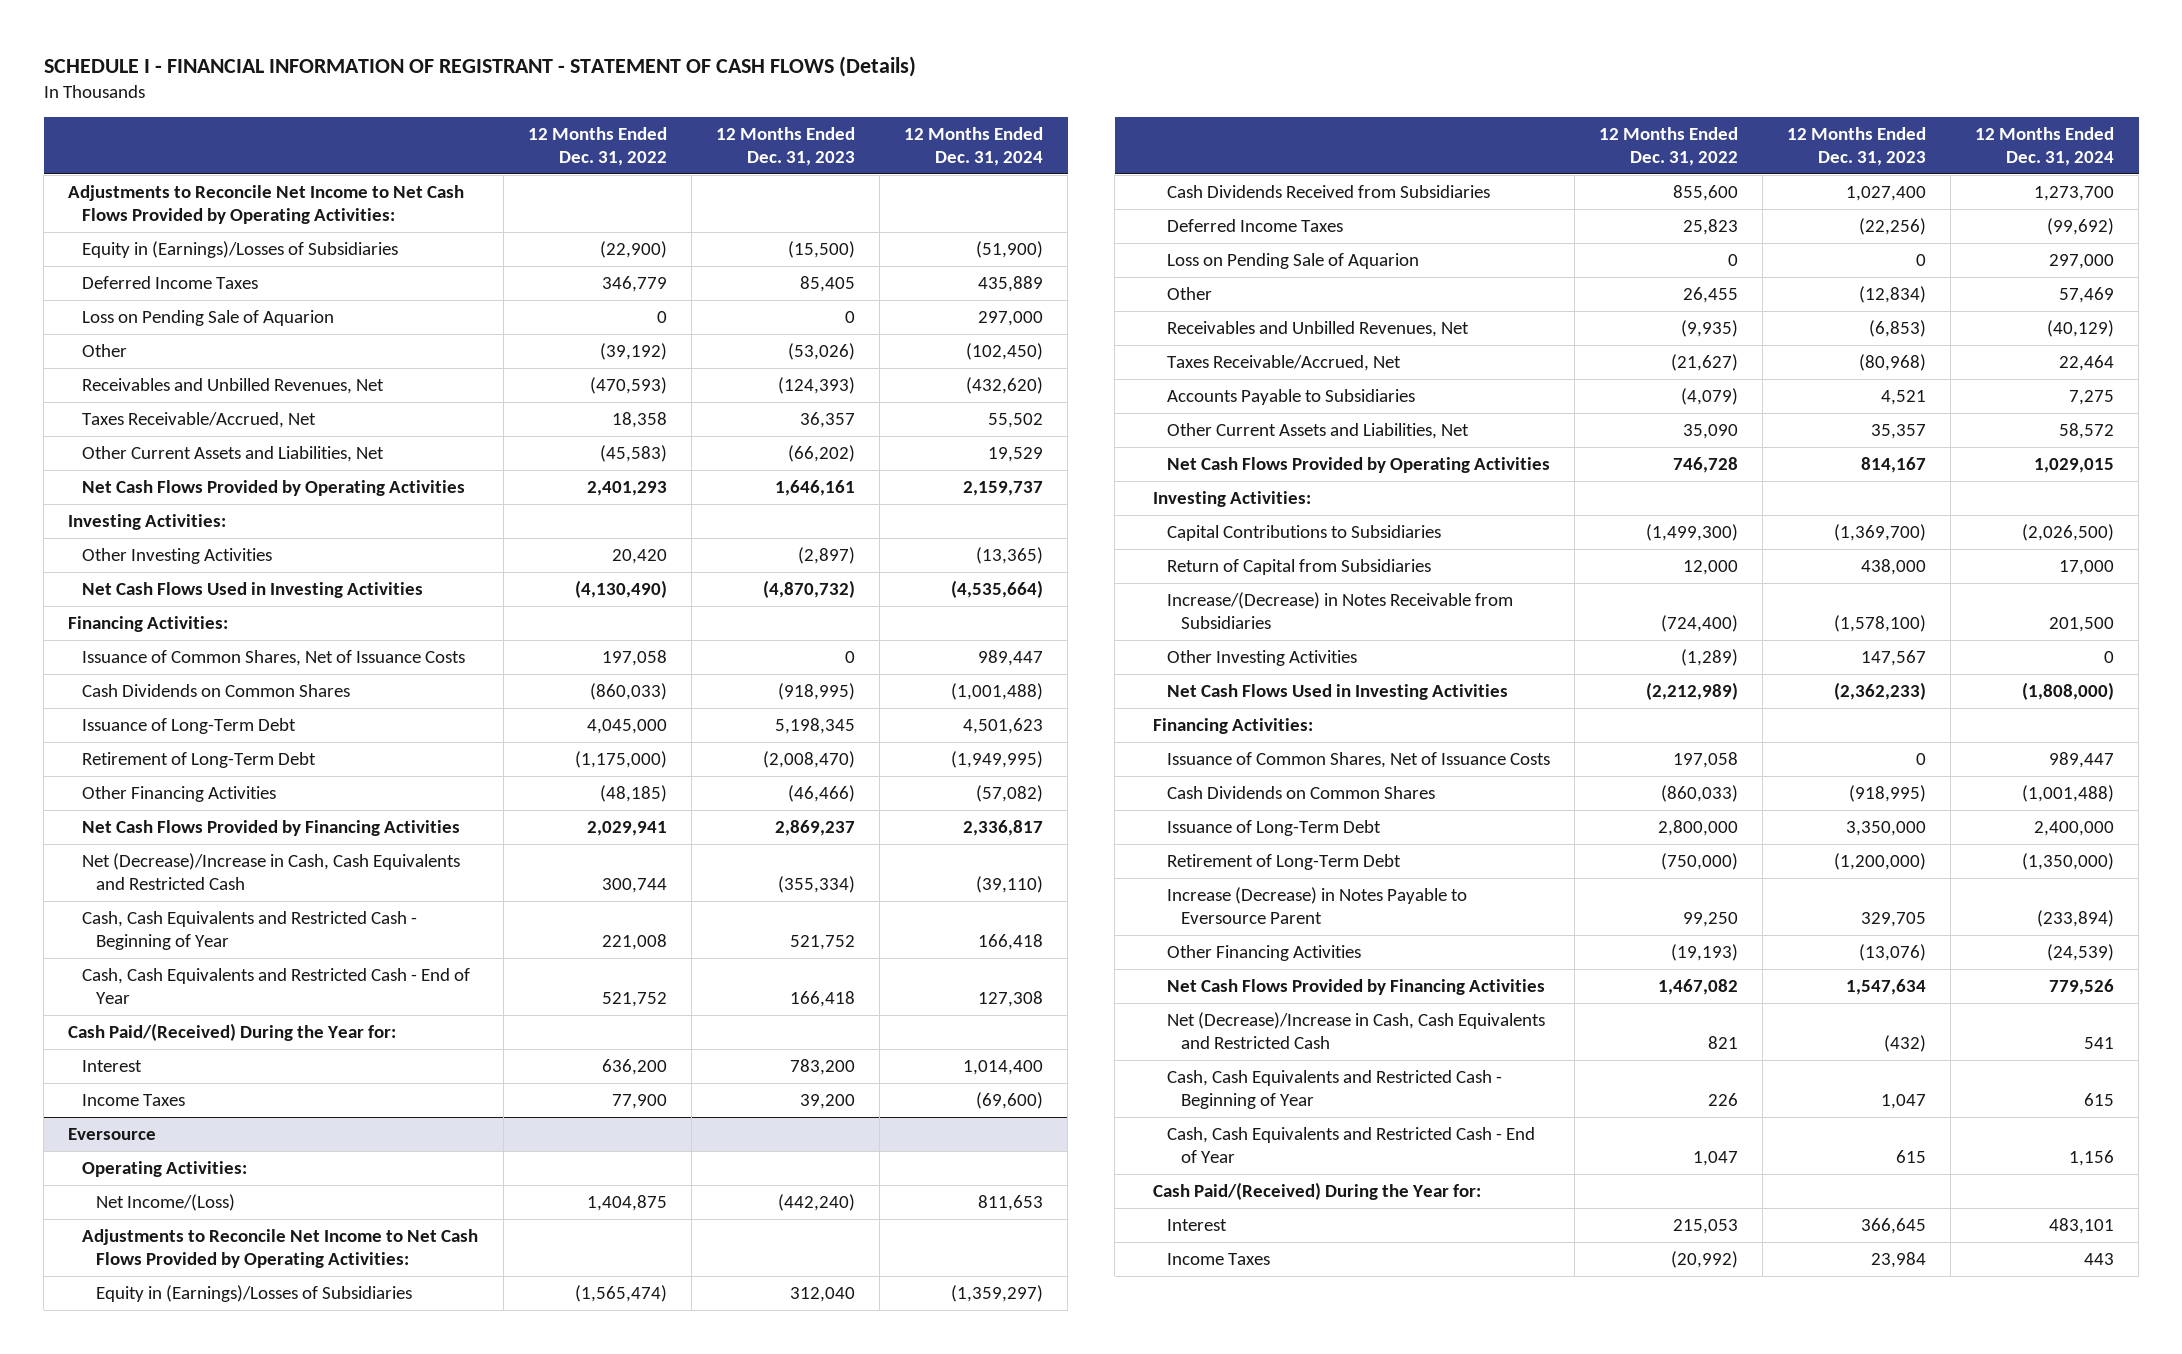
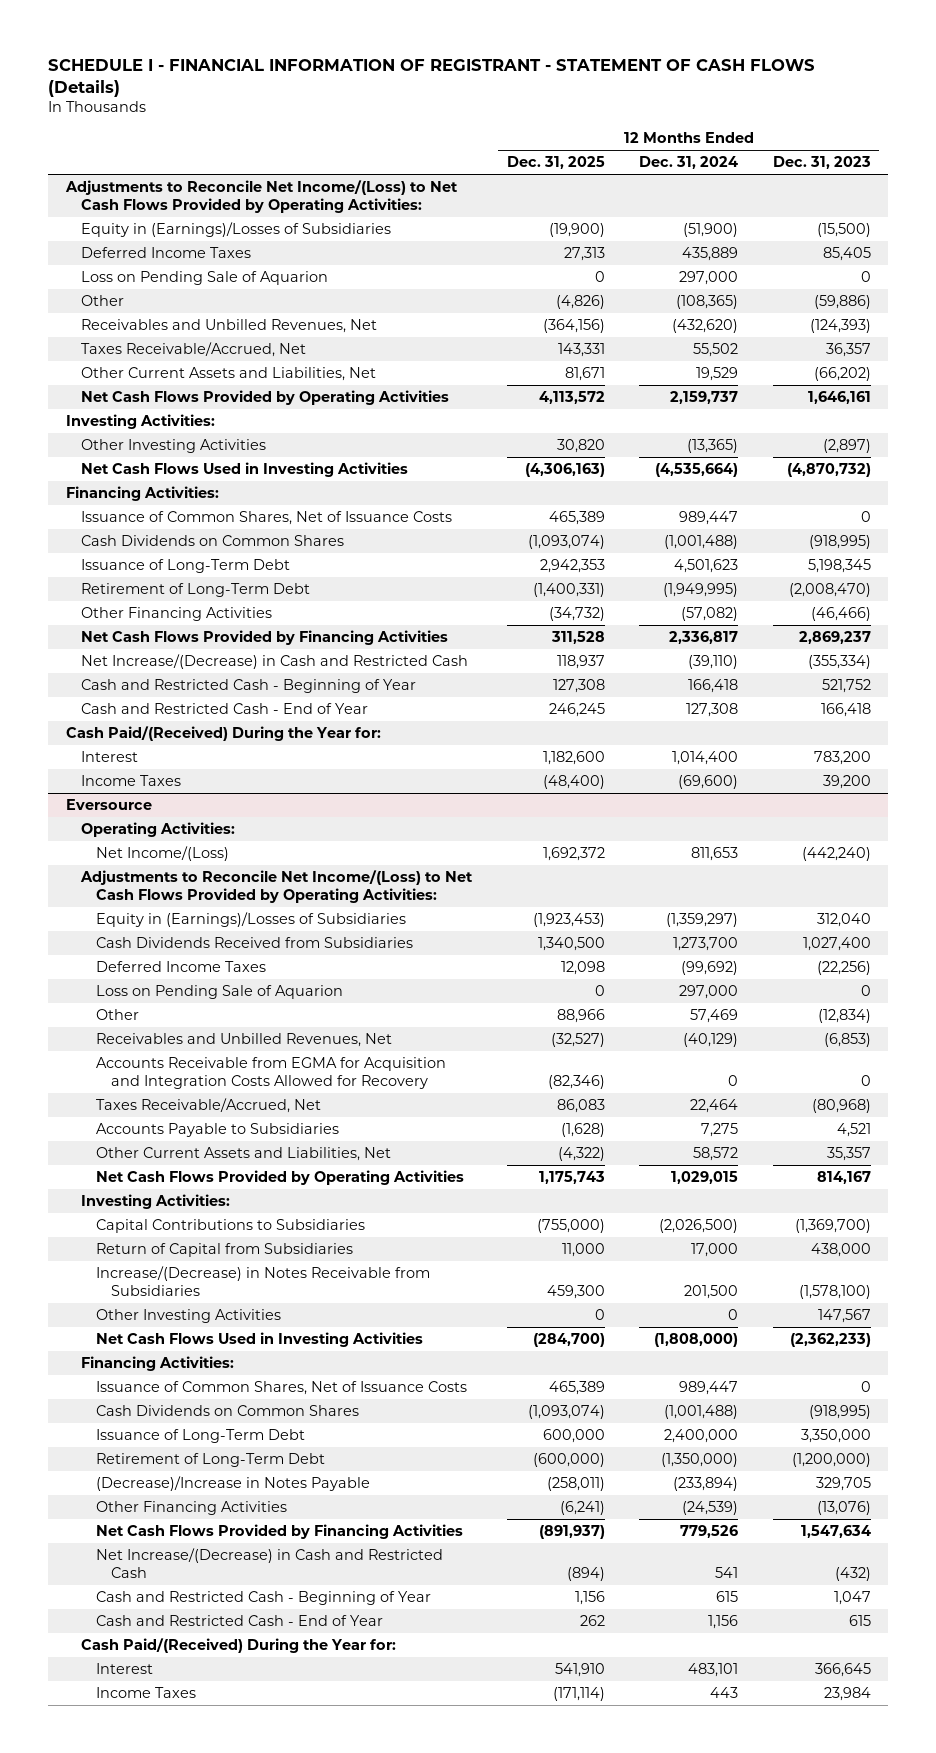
- | 12 Months Ended Dec. 31, 2022 | 12 Months Ended Dec. 31, 2023 | 12 Months Ended Dec. 31, 2024
+ | 12 Months Ended Dec. 31, 2025 | 12 Months Ended Dec. 31, 2024 | 12 Months Ended Dec. 31, 2023
- Adjustments to Reconcile Net Income to Net Cash Flows Provided by Operating Activities:
+ Adjustments to Reconcile Net Income/(Loss) to Net Cash Flows Provided by Operating Activities:
- Other | (39,192) | (53,026) | (102,450)
+ Other | (4,826) | (108,365) | (59,886)
- Net (Decrease)/Increase in Cash, Cash Equivalents and Restricted Cash | 300,744 | (355,334) | (39,110)
- Cash, Cash Equivalents and Restricted Cash - Beginning of Year | 221,008 | 521,752 | 166,418
- Cash, Cash Equivalents and Restricted Cash - End of Year | 521,752 | 166,418 | 127,308
+ Net Increase/(Decrease) in Cash and Restricted Cash | 118,937 | (39,110) | (355,334)
+ Cash and Restricted Cash - Beginning of Year | 127,308 | 166,418 | 521,752
+ Cash and Restricted Cash - End of Year | 246,245 | 127,308 | 166,418
@ Eversource
- Adjustments to Reconcile Net Income to Net Cash Flows Provided by Operating Activities:
+ Adjustments to Reconcile Net Income/(Loss) to Net Cash Flows Provided by Operating Activities:
+ Accounts Receivable from EGMA for Acquisition and Integration Costs Allowed for Recovery | (82,346) | 0 | 0
- Increase (Decrease) in Notes Payable to Eversource Parent | 99,250 | 329,705 | (233,894)
+ (Decrease)/Increase in Notes Payable | (258,011) | (233,894) | 329,705
- Net (Decrease)/Increase in Cash, Cash Equivalents and Restricted Cash | 821 | (432) | 541
- Cash, Cash Equivalents and Restricted Cash - Beginning of Year | 226 | 1,047 | 615
- Cash, Cash Equivalents and Restricted Cash - End of Year | 1,047 | 615 | 1,156
+ Net Increase/(Decrease) in Cash and Restricted Cash | (894) | 541 | (432)
+ Cash and Restricted Cash - Beginning of Year | 1,156 | 615 | 1,047
+ Cash and Restricted Cash - End of Year | 262 | 1,156 | 615

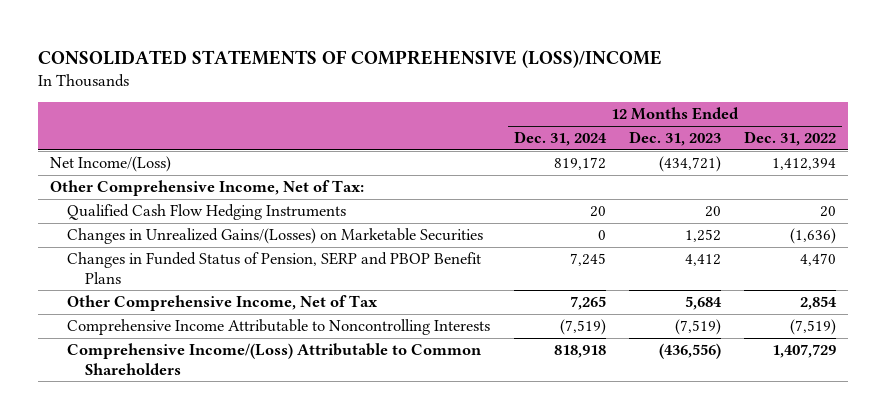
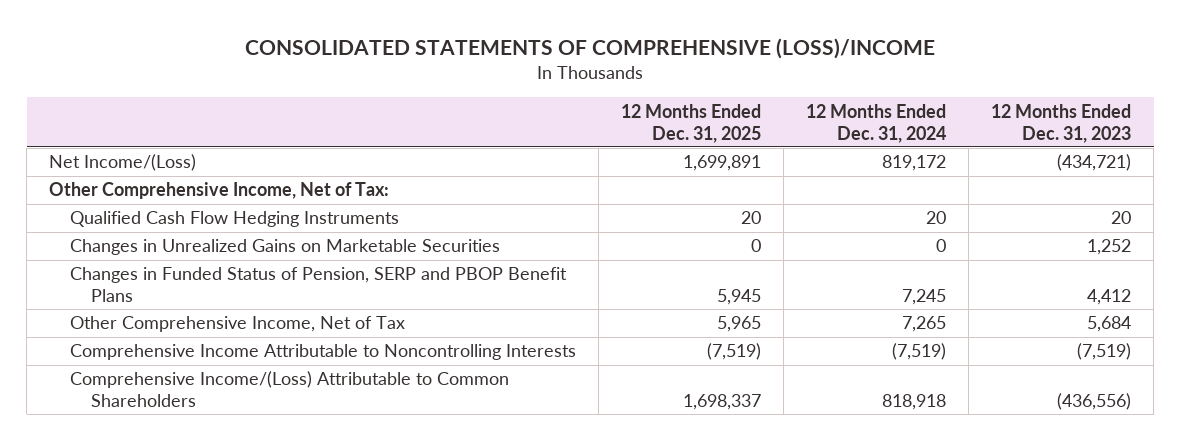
- | 12 Months Ended Dec. 31, 2024 | 12 Months Ended Dec. 31, 2023 | 12 Months Ended Dec. 31, 2022
+ | 12 Months Ended Dec. 31, 2025 | 12 Months Ended Dec. 31, 2024 | 12 Months Ended Dec. 31, 2023
- Changes in Unrealized Gains/(Losses) on Marketable Securities | 0 | 1,252 | (1,636)
+ Changes in Unrealized Gains on Marketable Securities | 0 | 0 | 1,252

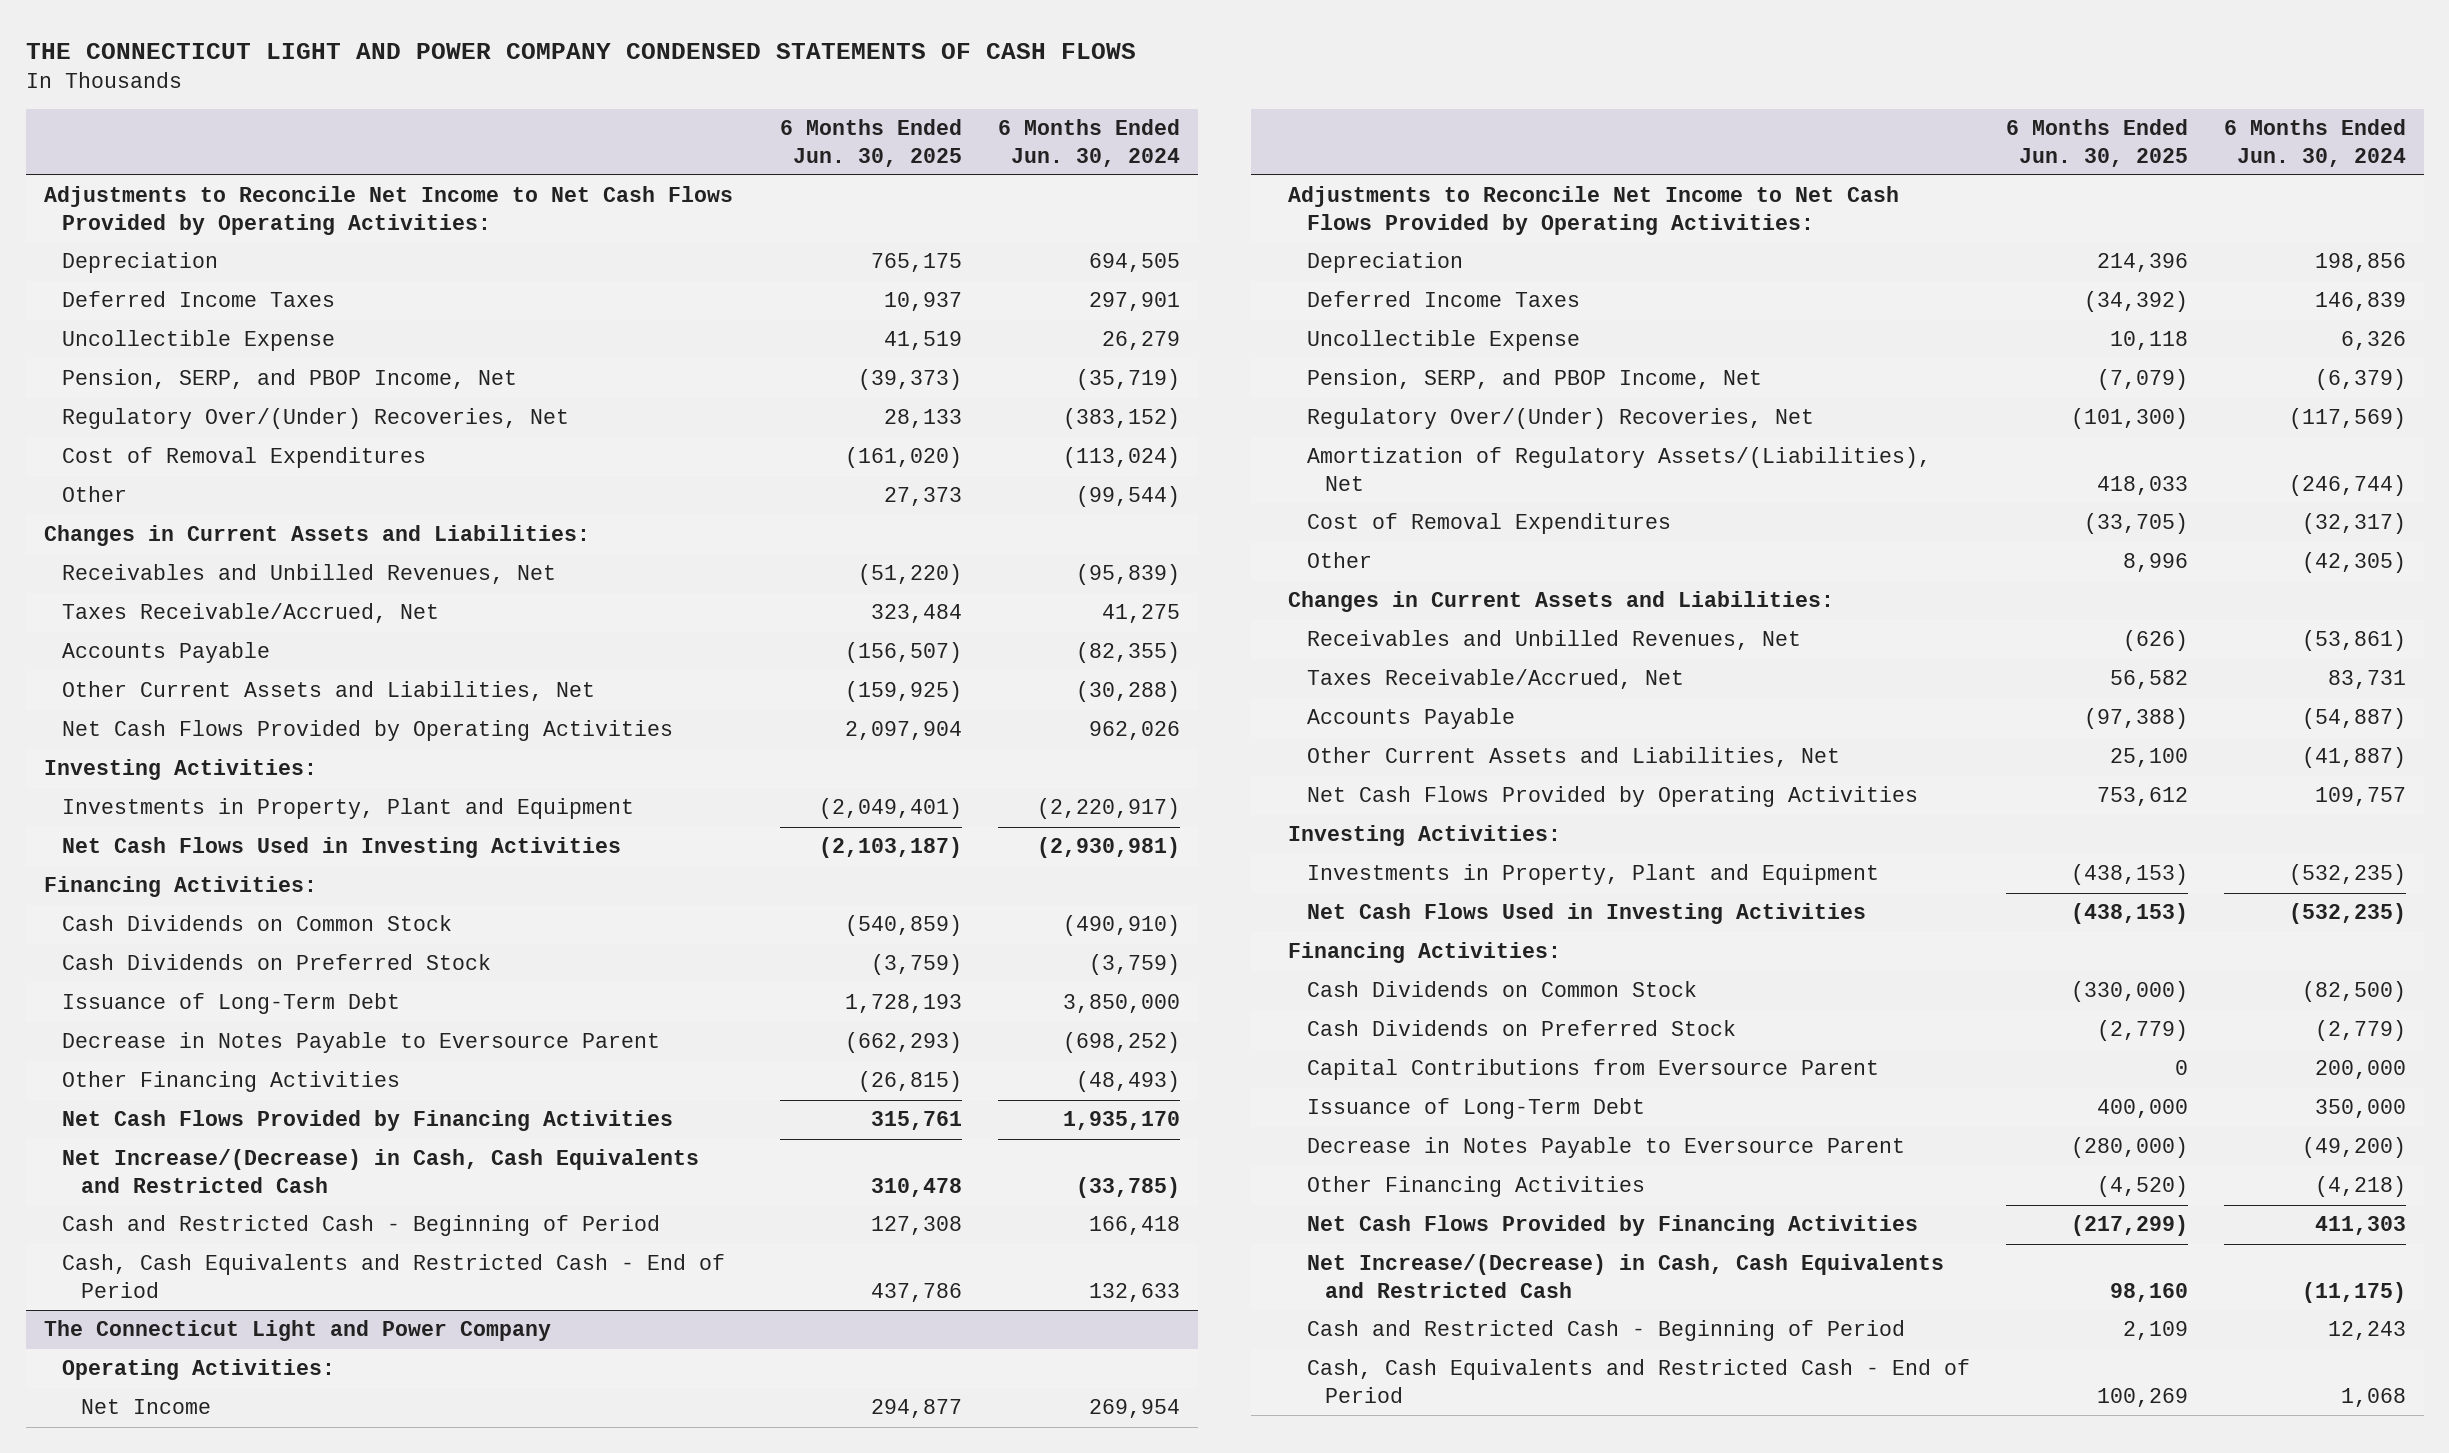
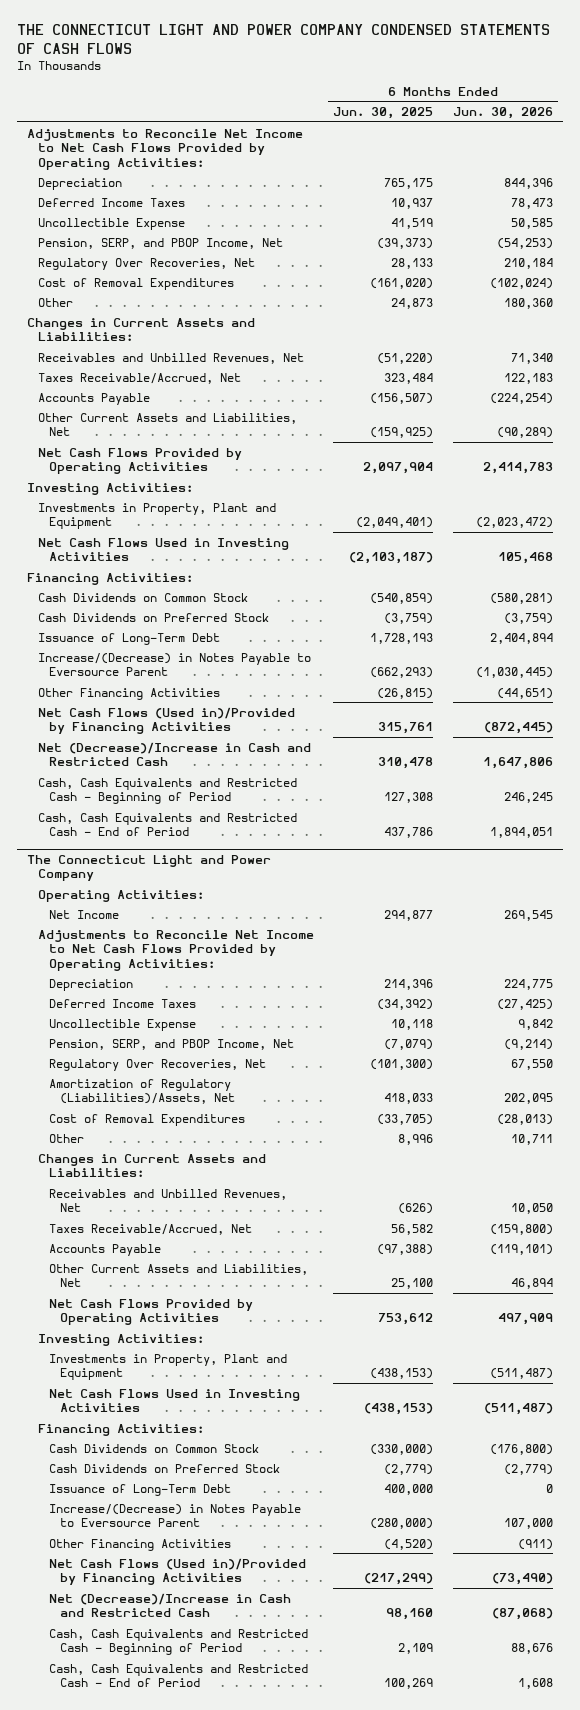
- | 6 Months Ended Jun. 30, 2025 | 6 Months Ended Jun. 30, 2024
+ | 6 Months Ended Jun. 30, 2025 | 6 Months Ended Jun. 30, 2026
- Regulatory Over/(Under) Recoveries, Net | 28,133 | (383,152)
+ Regulatory Over Recoveries, Net | 28,133 | 210,184
- Other | 27,373 | (99,544)
+ Other | 24,873 | 180,360
- Decrease in Notes Payable to Eversource Parent | (662,293) | (698,252)
+ Increase/(Decrease) in Notes Payable to Eversource Parent | (662,293) | (1,030,445)
- Net Cash Flows Provided by Financing Activities | 315,761 | 1,935,170
- Net Increase/(Decrease) in Cash, Cash Equivalents and Restricted Cash | 310,478 | (33,785)
- Cash and Restricted Cash - Beginning of Period | 127,308 | 166,418
+ Net Cash Flows (Used in)/Provided by Financing Activities | 315,761 | (872,445)
+ Net (Decrease)/Increase in Cash and Restricted Cash | 310,478 | 1,647,806
+ Cash, Cash Equivalents and Restricted Cash - Beginning of Period | 127,308 | 246,245
@ The Connecticut Light and Power Company
- Regulatory Over/(Under) Recoveries, Net | (101,300) | (117,569)
- Amortization of Regulatory Assets/(Liabilities), Net | 418,033 | (246,744)
+ Regulatory Over Recoveries, Net | (101,300) | 67,550
+ Amortization of Regulatory (Liabilities)/Assets, Net | 418,033 | 202,095
- Capital Contributions from Eversource Parent | 0 | 200,000
- Decrease in Notes Payable to Eversource Parent | (280,000) | (49,200)
+ Increase/(Decrease) in Notes Payable to Eversource Parent | (280,000) | 107,000
- Net Cash Flows Provided by Financing Activities | (217,299) | 411,303
- Net Increase/(Decrease) in Cash, Cash Equivalents and Restricted Cash | 98,160 | (11,175)
- Cash and Restricted Cash - Beginning of Period | 2,109 | 12,243
+ Net Cash Flows (Used in)/Provided by Financing Activities | (217,299) | (73,490)
+ Net (Decrease)/Increase in Cash and Restricted Cash | 98,160 | (87,068)
+ Cash, Cash Equivalents and Restricted Cash - Beginning of Period | 2,109 | 88,676

